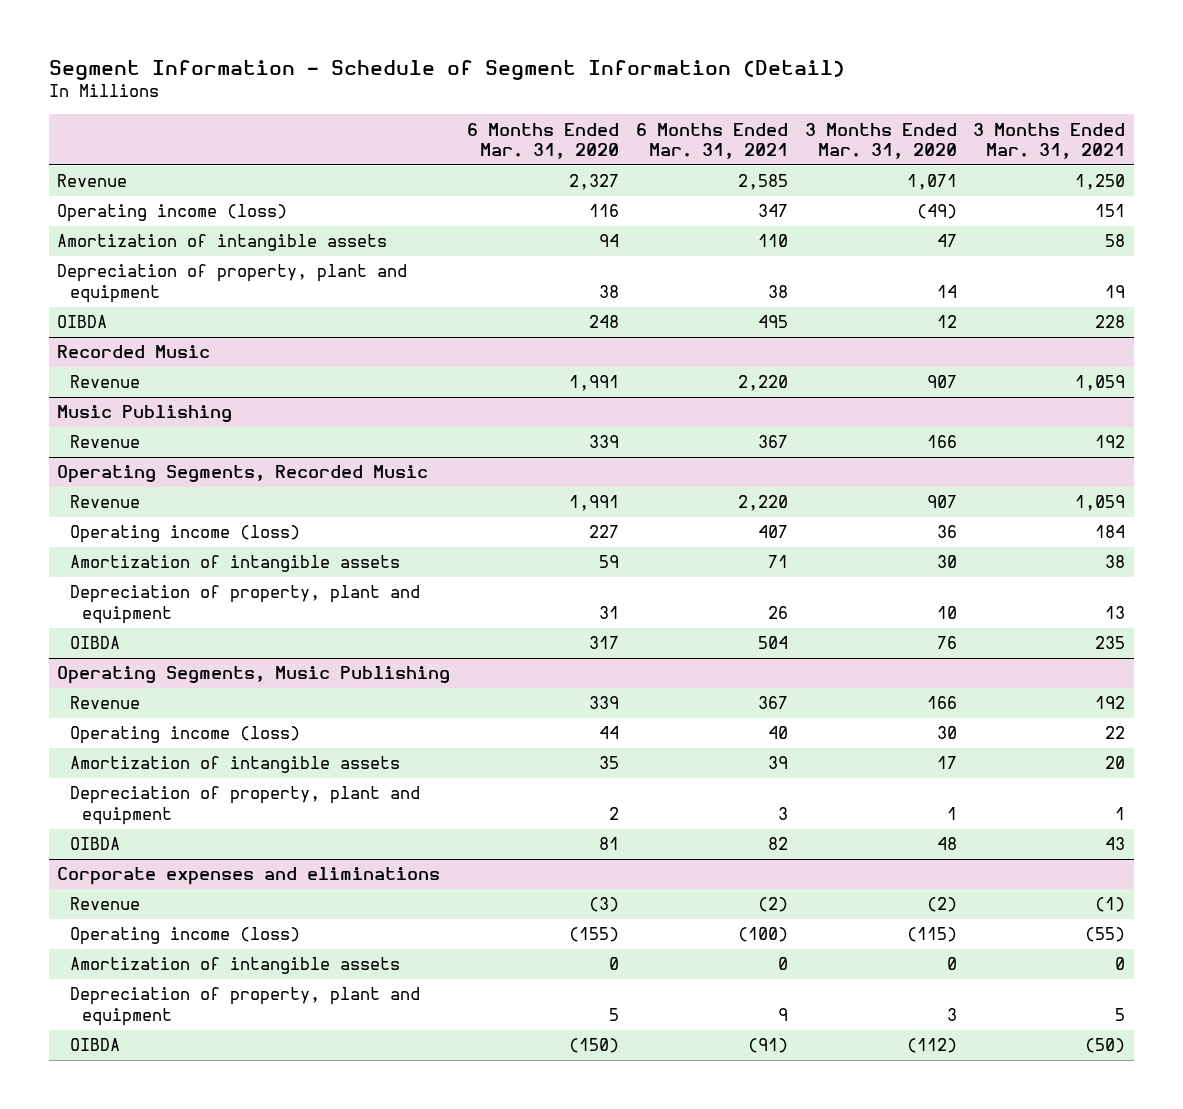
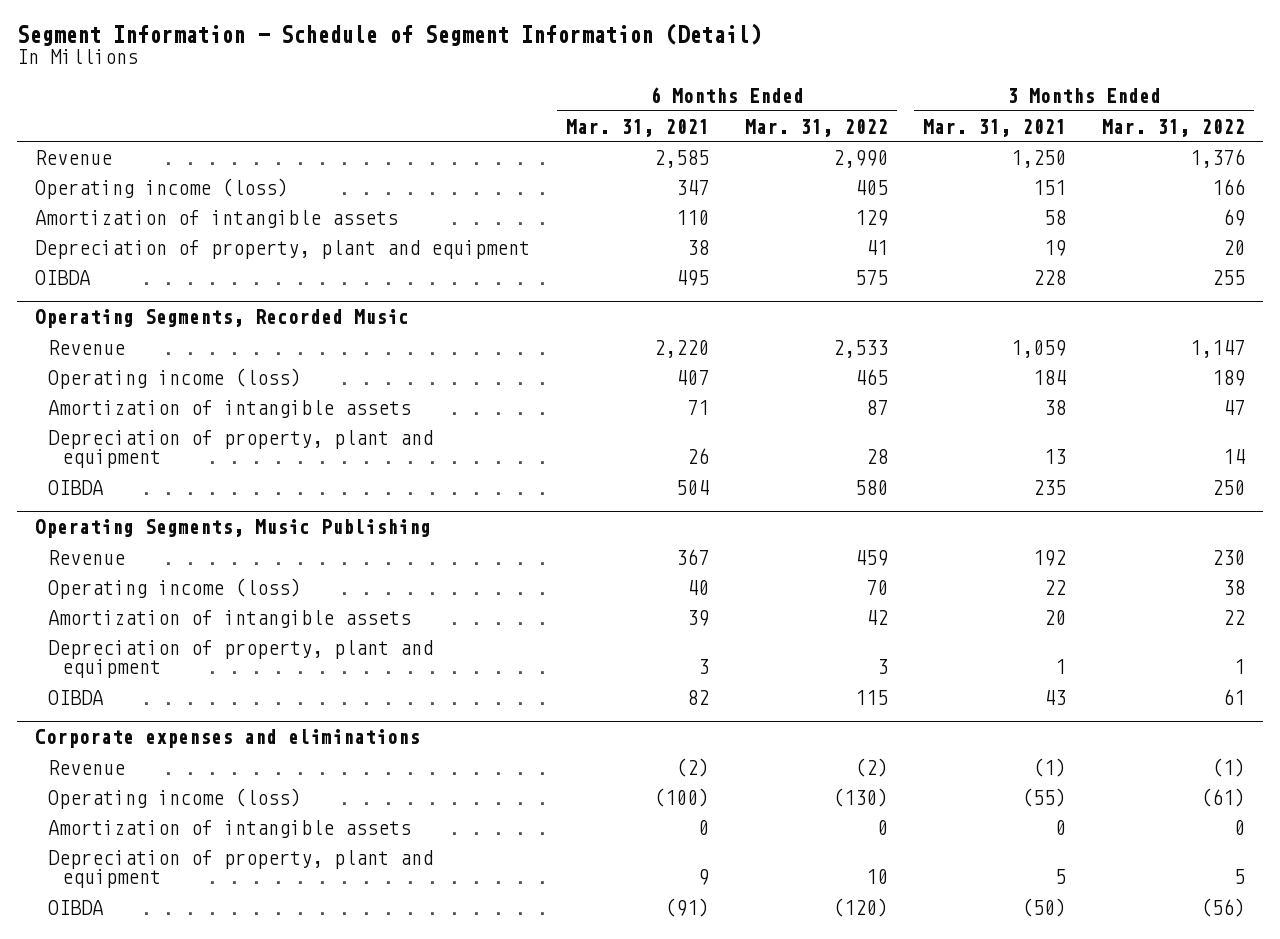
- | 6 Months Ended Mar. 31, 2020 | 6 Months Ended Mar. 31, 2021 | 3 Months Ended Mar. 31, 2020 | 3 Months Ended Mar. 31, 2021
+ | 6 Months Ended Mar. 31, 2021 | 6 Months Ended Mar. 31, 2022 | 3 Months Ended Mar. 31, 2021 | 3 Months Ended Mar. 31, 2022
- Recorded Music
- Revenue | 1,991 | 2,220 | 907 | 1,059
- Music Publishing
- Revenue | 339 | 367 | 166 | 192

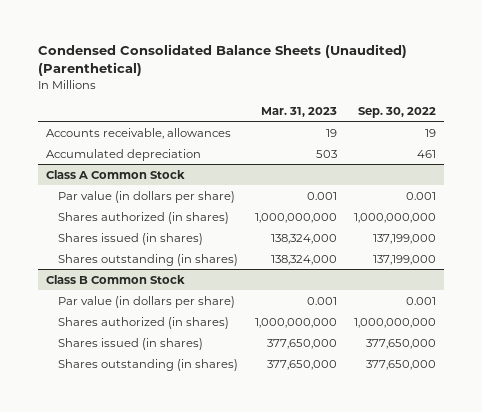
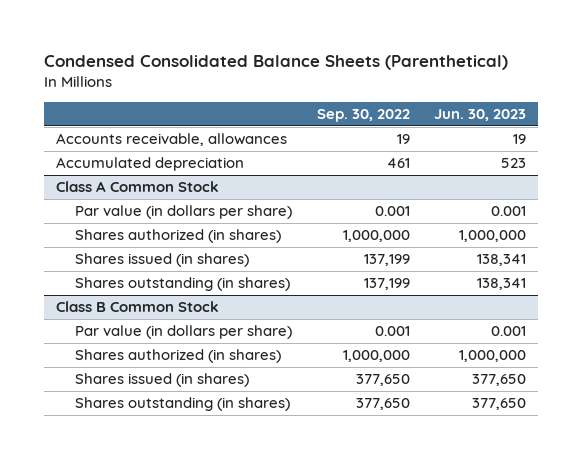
- Condensed Consolidated Balance Sheets (Unaudited) (Parenthetical)
+ Condensed Consolidated Balance Sheets (Parenthetical)
- | Mar. 31, 2023 | Sep. 30, 2022
+ | Sep. 30, 2022 | Jun. 30, 2023
@ Class A Common Stock
- Shares authorized (in shares) | 1,000,000,000 | 1,000,000,000
- Shares issued (in shares) | 138,324,000 | 137,199,000
- Shares outstanding (in shares) | 138,324,000 | 137,199,000
+ Shares authorized (in shares) | 1,000,000 | 1,000,000
+ Shares issued (in shares) | 137,199 | 138,341
+ Shares outstanding (in shares) | 137,199 | 138,341
@ Class B Common Stock
- Shares authorized (in shares) | 1,000,000,000 | 1,000,000,000
- Shares issued (in shares) | 377,650,000 | 377,650,000
- Shares outstanding (in shares) | 377,650,000 | 377,650,000
+ Shares authorized (in shares) | 1,000,000 | 1,000,000
+ Shares issued (in shares) | 377,650 | 377,650
+ Shares outstanding (in shares) | 377,650 | 377,650

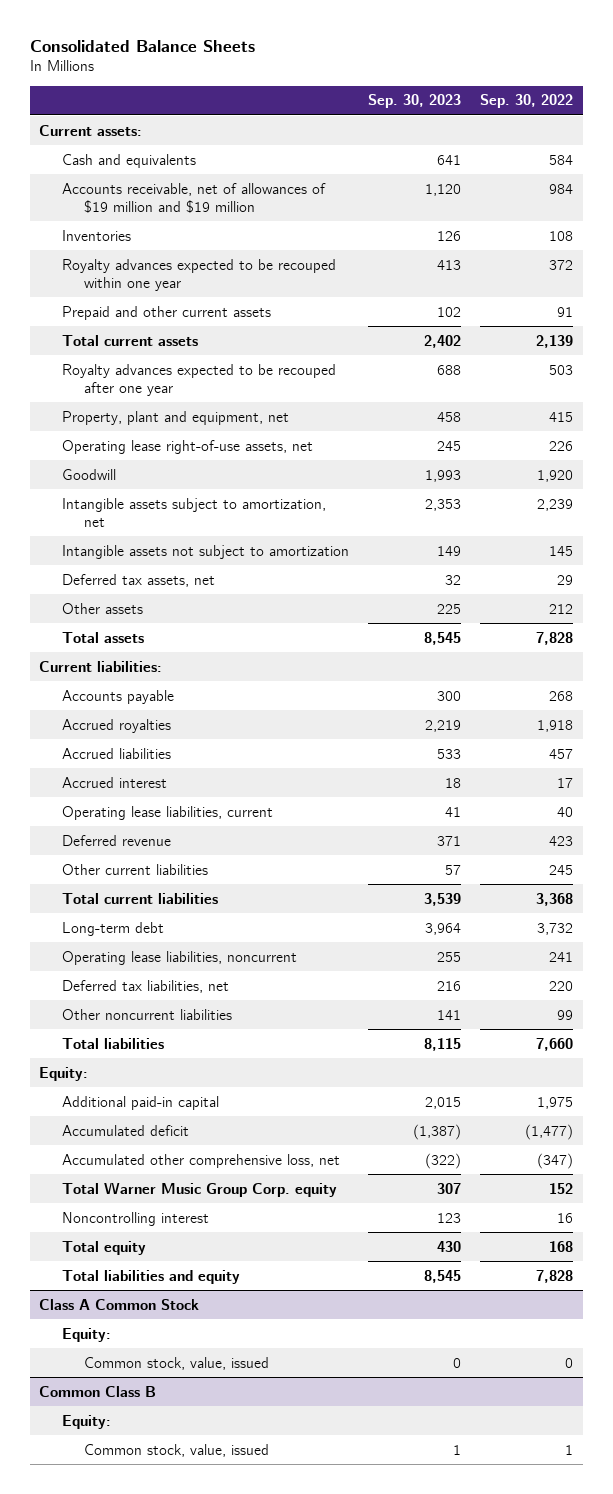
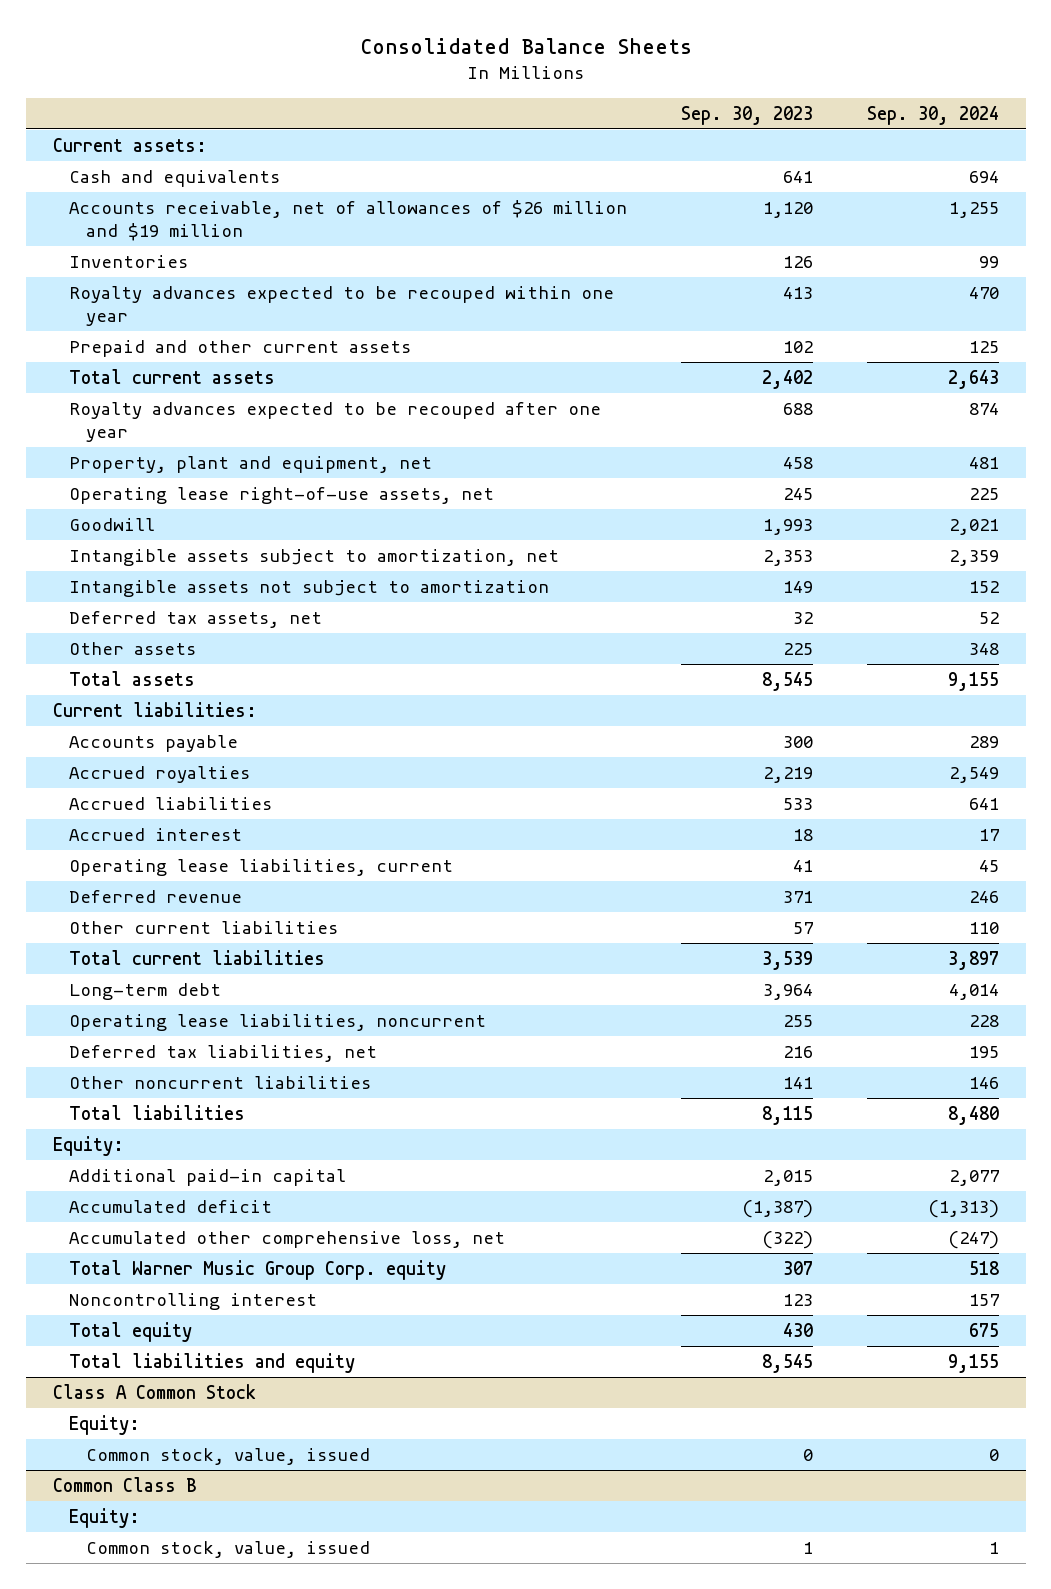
- | Sep. 30, 2023 | Sep. 30, 2022
+ | Sep. 30, 2023 | Sep. 30, 2024
- Accounts receivable, net of allowances of $19 million and $19 million | 1,120 | 984
+ Accounts receivable, net of allowances of $26 million and $19 million | 1,120 | 1,255

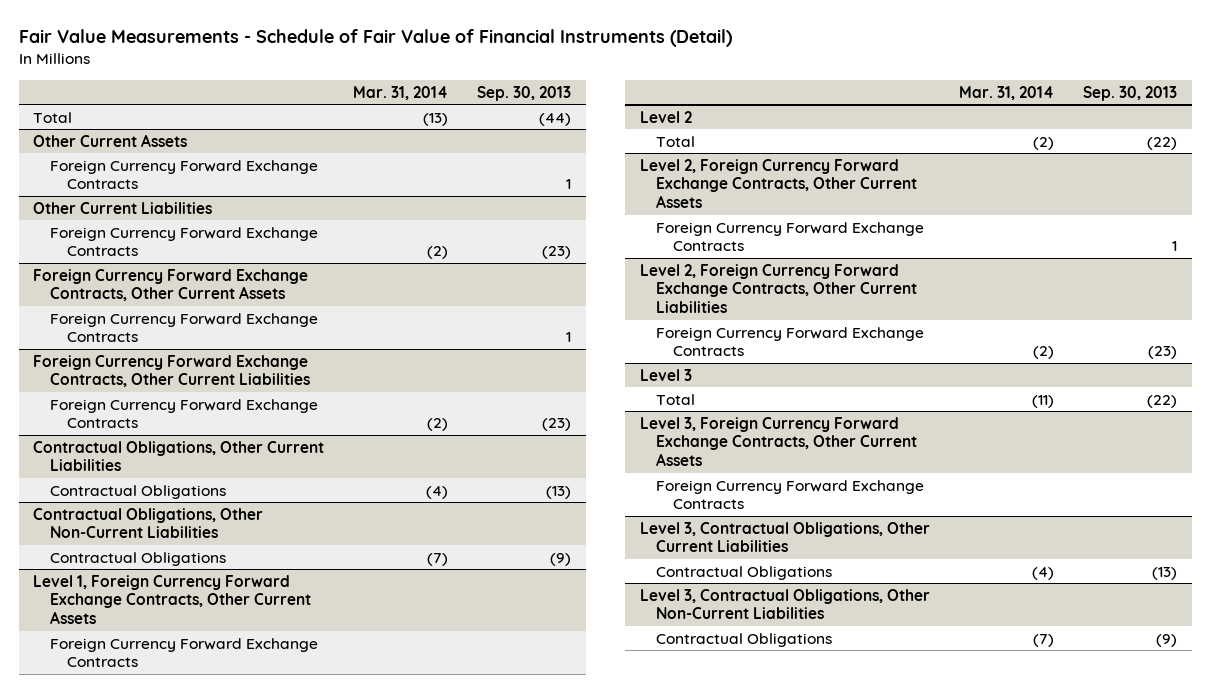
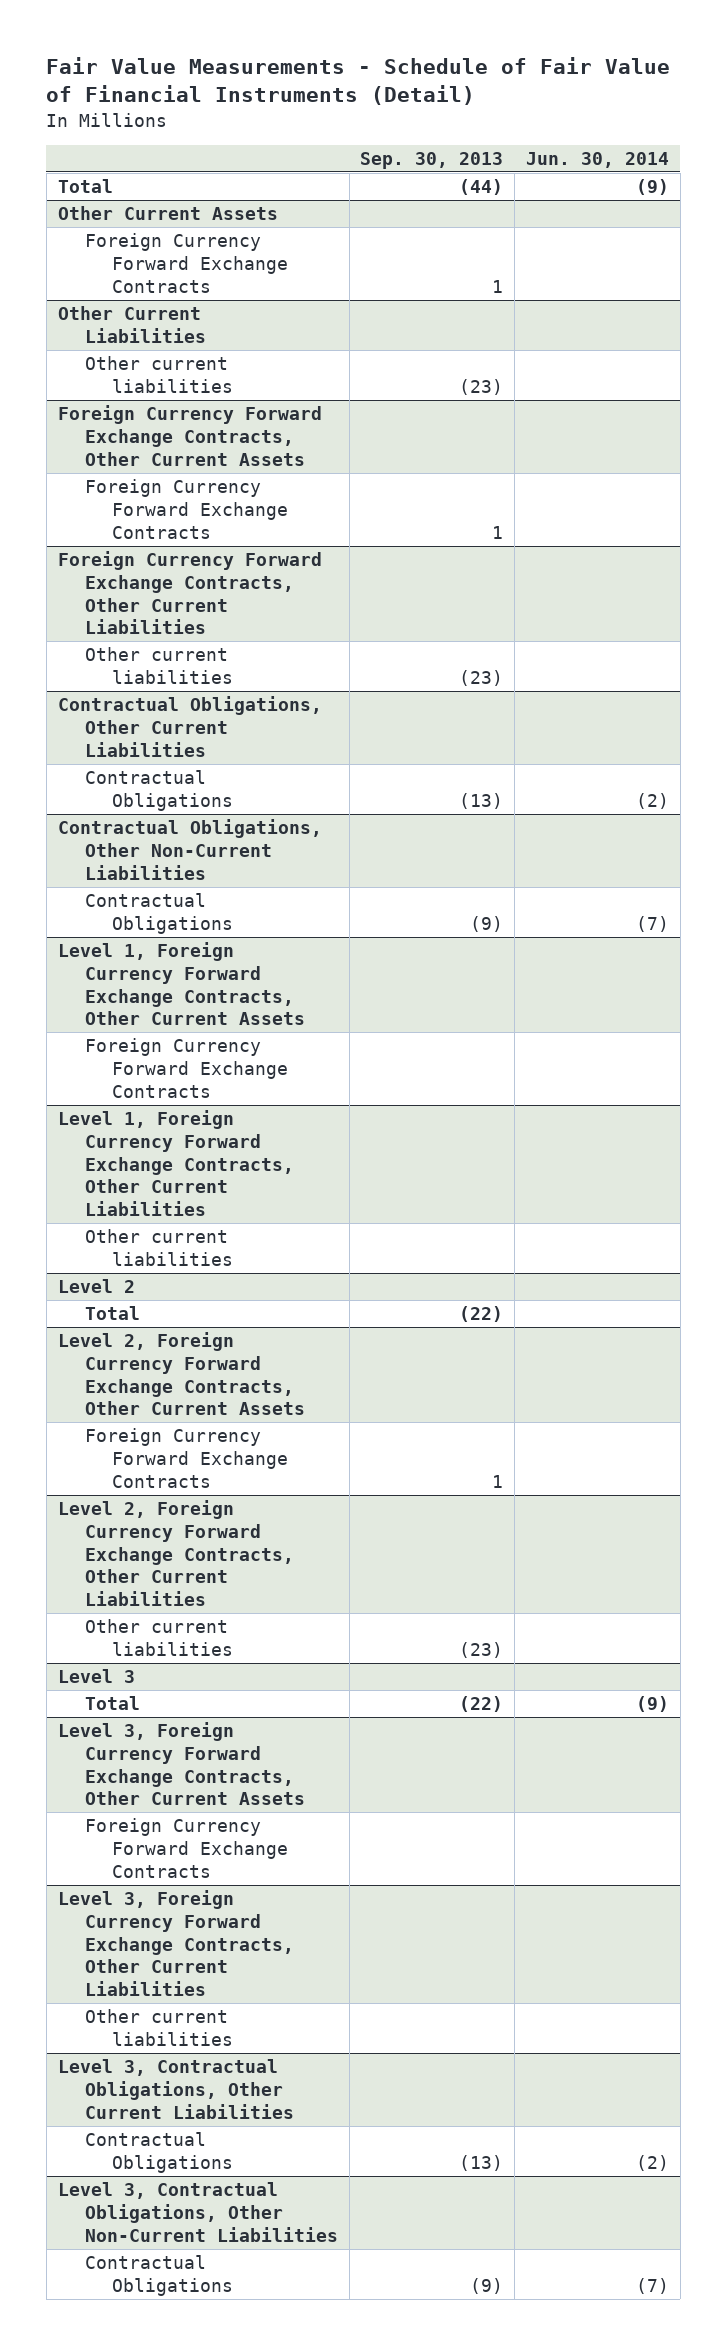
- | Mar. 31, 2014 | Sep. 30, 2013
+ | Sep. 30, 2013 | Jun. 30, 2014
@ Other Current Liabilities
- Foreign Currency Forward Exchange Contracts | (2) | (23)
+ Other current liabilities | (23) |
@ Foreign Currency Forward Exchange Contracts, Other Current Liabilities
- Foreign Currency Forward Exchange Contracts | (2) | (23)
+ Other current liabilities | (23) |
+ Level 1, Foreign Currency Forward Exchange Contracts, Other Current Liabilities
+ Other current liabilities
@ Level 2, Foreign Currency Forward Exchange Contracts, Other Current Liabilities
- Foreign Currency Forward Exchange Contracts | (2) | (23)
+ Other current liabilities | (23) |
+ Level 3, Foreign Currency Forward Exchange Contracts, Other Current Liabilities
+ Other current liabilities

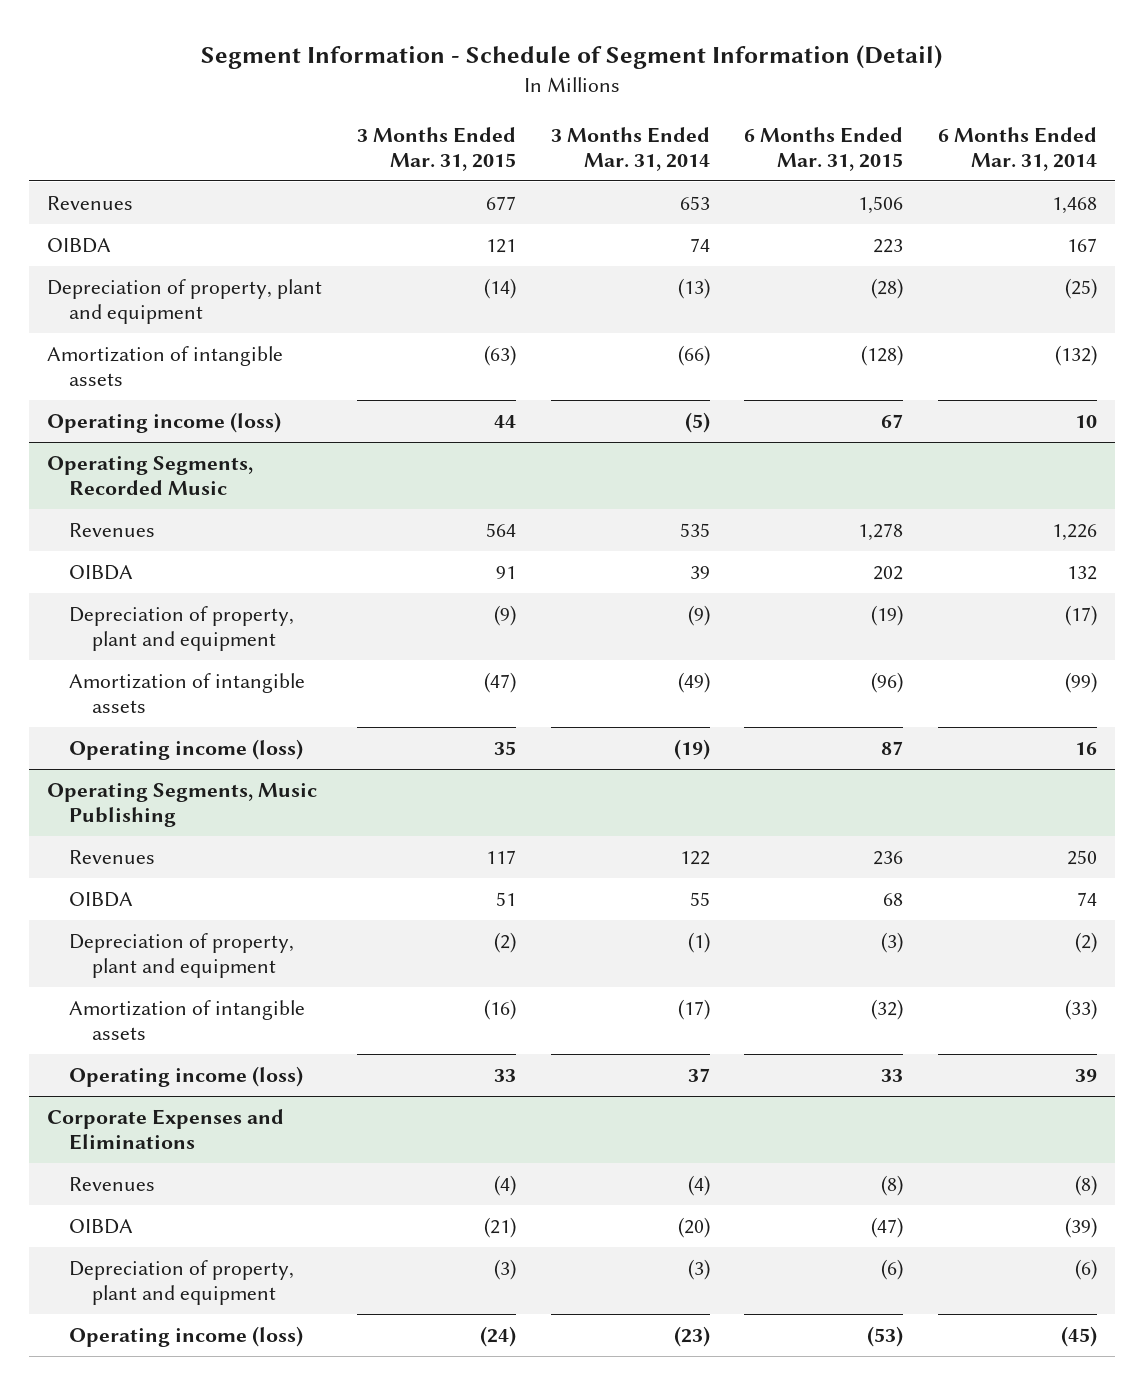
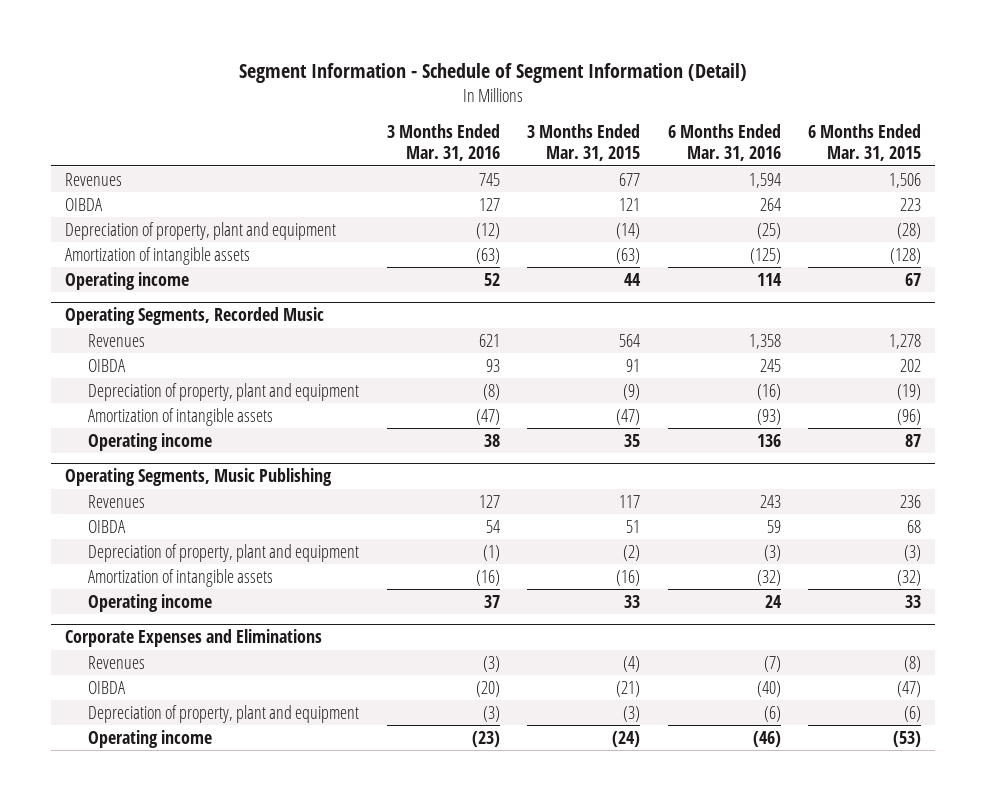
- | 3 Months Ended Mar. 31, 2015 | 3 Months Ended Mar. 31, 2014 | 6 Months Ended Mar. 31, 2015 | 6 Months Ended Mar. 31, 2014
+ | 3 Months Ended Mar. 31, 2016 | 3 Months Ended Mar. 31, 2015 | 6 Months Ended Mar. 31, 2016 | 6 Months Ended Mar. 31, 2015
- Operating income (loss) | 44 | (5) | 67 | 10
+ Operating income | 52 | 44 | 114 | 67
@ Operating Segments, Recorded Music
- Operating income (loss) | 35 | (19) | 87 | 16
+ Operating income | 38 | 35 | 136 | 87
@ Operating Segments, Music Publishing
- Operating income (loss) | 33 | 37 | 33 | 39
+ Operating income | 37 | 33 | 24 | 33
@ Corporate Expenses and Eliminations
- Operating income (loss) | (24) | (23) | (53) | (45)
+ Operating income | (23) | (24) | (46) | (53)

